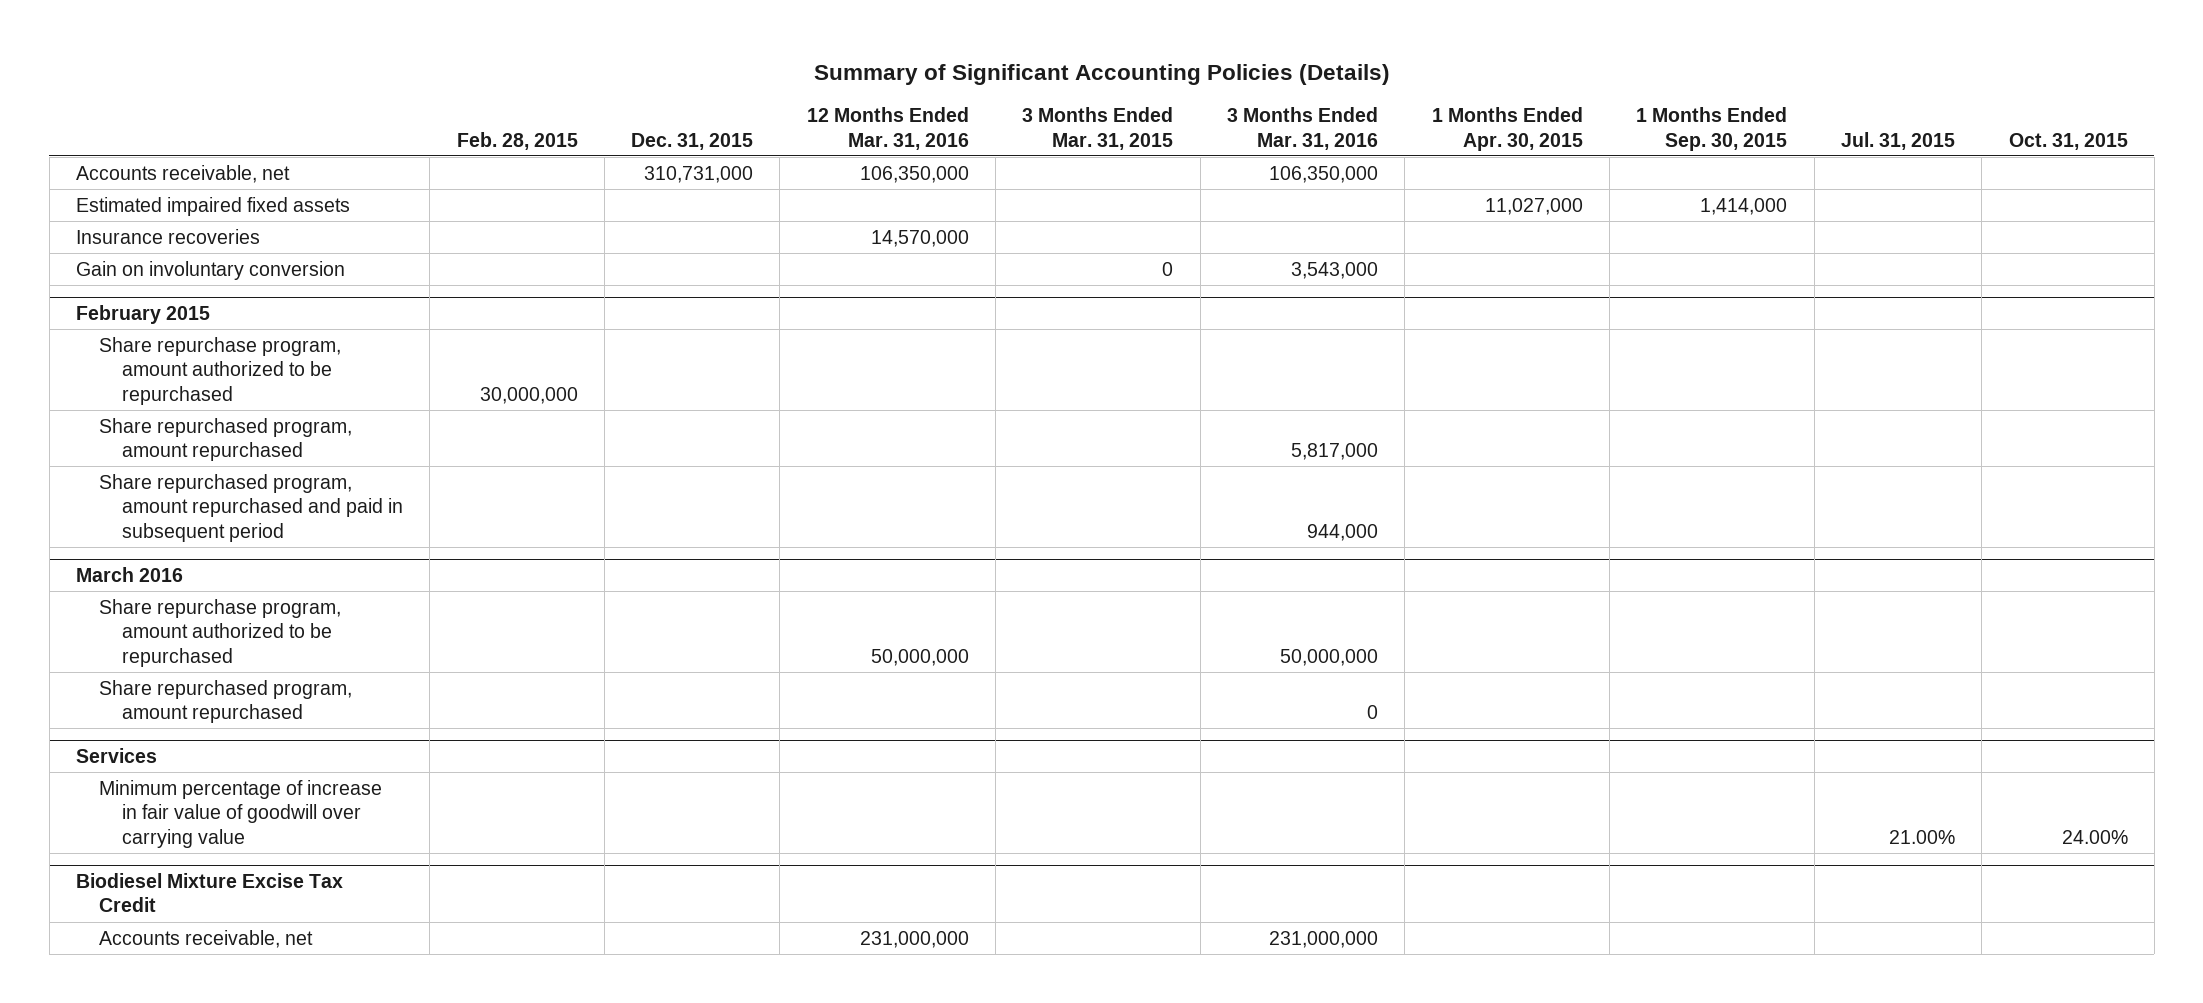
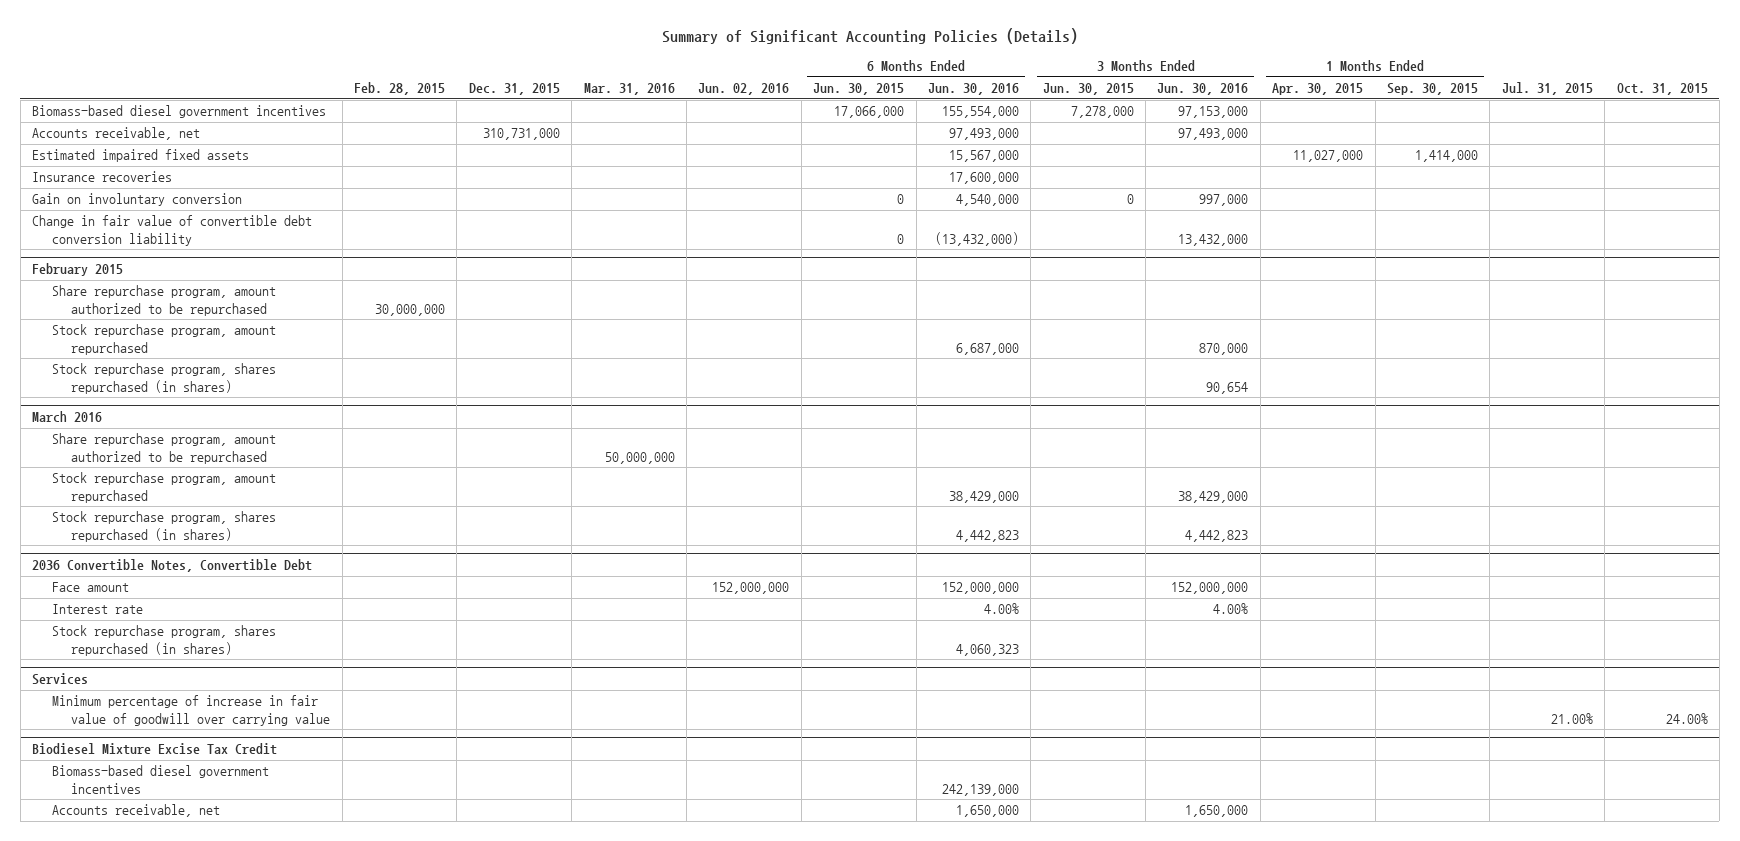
- | Feb. 28, 2015 | Dec. 31, 2015 | 12 Months Ended Mar. 31, 2016 | 3 Months Ended Mar. 31, 2015 | 3 Months Ended Mar. 31, 2016 | 1 Months Ended Apr. 30, 2015 | 1 Months Ended Sep. 30, 2015 | Jul. 31, 2015 | Oct. 31, 2015
+ | Feb. 28, 2015 | Dec. 31, 2015 | Mar. 31, 2016 | Jun. 02, 2016 | 6 Months Ended Jun. 30, 2015 | 6 Months Ended Jun. 30, 2016 | 3 Months Ended Jun. 30, 2015 | 3 Months Ended Jun. 30, 2016 | 1 Months Ended Apr. 30, 2015 | 1 Months Ended Sep. 30, 2015 | Jul. 31, 2015 | Oct. 31, 2015
+ Biomass-based diesel government incentives | | | | | 17,066,000 | 155,554,000 | 7,278,000 | 97,153,000 | | | |
+ Change in fair value of convertible debt conversion liability | | | | | 0 | (13,432,000) | | 13,432,000 | | | |
@ February 2015
- Share repurchased program, amount repurchased | | | | | 5,817,000 | | | |
- Share repurchased program, amount repurchased and paid in subsequent period | | | | | 944,000 | | | |
+ Stock repurchase program, amount repurchased | | | | | | 6,687,000 | | 870,000 | | | |
+ Stock repurchase program, shares repurchased (in shares) | | | | | | | | 90,654 | | | |
@ March 2016
- Share repurchased program, amount repurchased | | | | | 0 | | | |
+ Stock repurchase program, amount repurchased | | | | | | 38,429,000 | | 38,429,000 | | | |
+ Stock repurchase program, shares repurchased (in shares) | | | | | | 4,442,823 | | 4,442,823 | | | |
+ 2036 Convertible Notes, Convertible Debt
+ Face amount | | | | 152,000,000 | | 152,000,000 | | 152,000,000 | | | |
+ Interest rate | | | | | | 4.00% | | 4.00% | | | |
+ Stock repurchase program, shares repurchased (in shares) | | | | | | 4,060,323 | | | | | |
@ Biodiesel Mixture Excise Tax Credit
+ Biomass-based diesel government incentives | | | | | | 242,139,000 | | | | | |

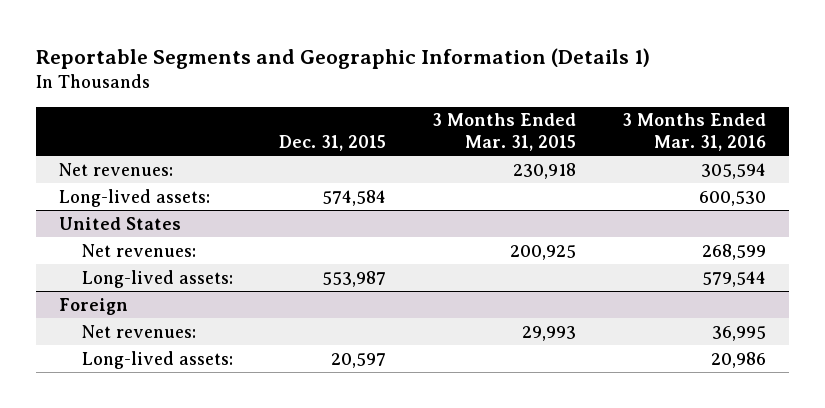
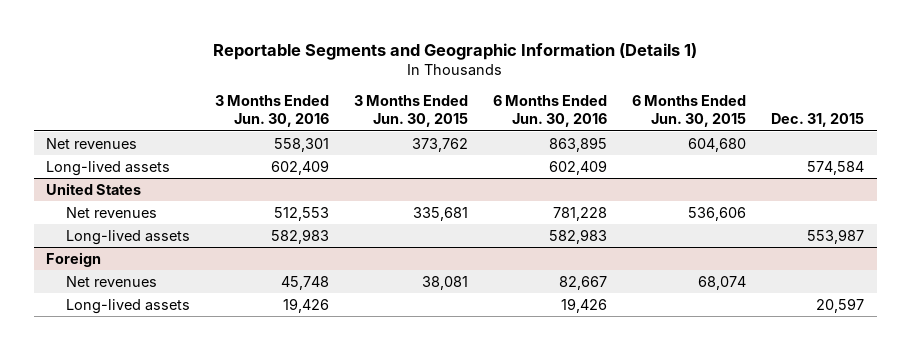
- | Dec. 31, 2015 | 3 Months Ended Mar. 31, 2015 | 3 Months Ended Mar. 31, 2016
+ | 3 Months Ended Jun. 30, 2016 | 3 Months Ended Jun. 30, 2015 | 6 Months Ended Jun. 30, 2016 | 6 Months Ended Jun. 30, 2015 | Dec. 31, 2015
- Net revenues: | | 230,918 | 305,594
- Long-lived assets: | 574,584 | | 600,530
+ Net revenues | 558,301 | 373,762 | 863,895 | 604,680 |
+ Long-lived assets | 602,409 | | 602,409 | | 574,584
@ United States
- Net revenues: | | 200,925 | 268,599
- Long-lived assets: | 553,987 | | 579,544
+ Net revenues | 512,553 | 335,681 | 781,228 | 536,606 |
+ Long-lived assets | 582,983 | | 582,983 | | 553,987
@ Foreign
- Net revenues: | | 29,993 | 36,995
- Long-lived assets: | 20,597 | | 20,986
+ Net revenues | 45,748 | 38,081 | 82,667 | 68,074 |
+ Long-lived assets | 19,426 | | 19,426 | | 20,597

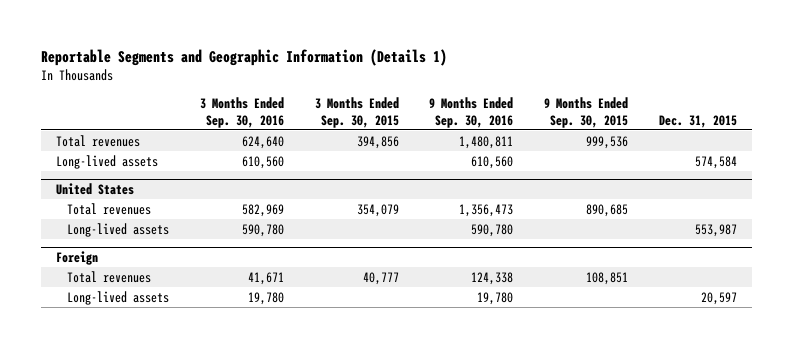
- | 3 Months Ended Jun. 30, 2016 | 3 Months Ended Jun. 30, 2015 | 6 Months Ended Jun. 30, 2016 | 6 Months Ended Jun. 30, 2015 | Dec. 31, 2015
+ | 3 Months Ended Sep. 30, 2016 | 3 Months Ended Sep. 30, 2015 | 9 Months Ended Sep. 30, 2016 | 9 Months Ended Sep. 30, 2015 | Dec. 31, 2015
- Net revenues | 558,301 | 373,762 | 863,895 | 604,680 |
+ Total revenues | 624,640 | 394,856 | 1,480,811 | 999,536 |
@ United States
- Net revenues | 512,553 | 335,681 | 781,228 | 536,606 |
+ Total revenues | 582,969 | 354,079 | 1,356,473 | 890,685 |
@ Foreign
- Net revenues | 45,748 | 38,081 | 82,667 | 68,074 |
+ Total revenues | 41,671 | 40,777 | 124,338 | 108,851 |

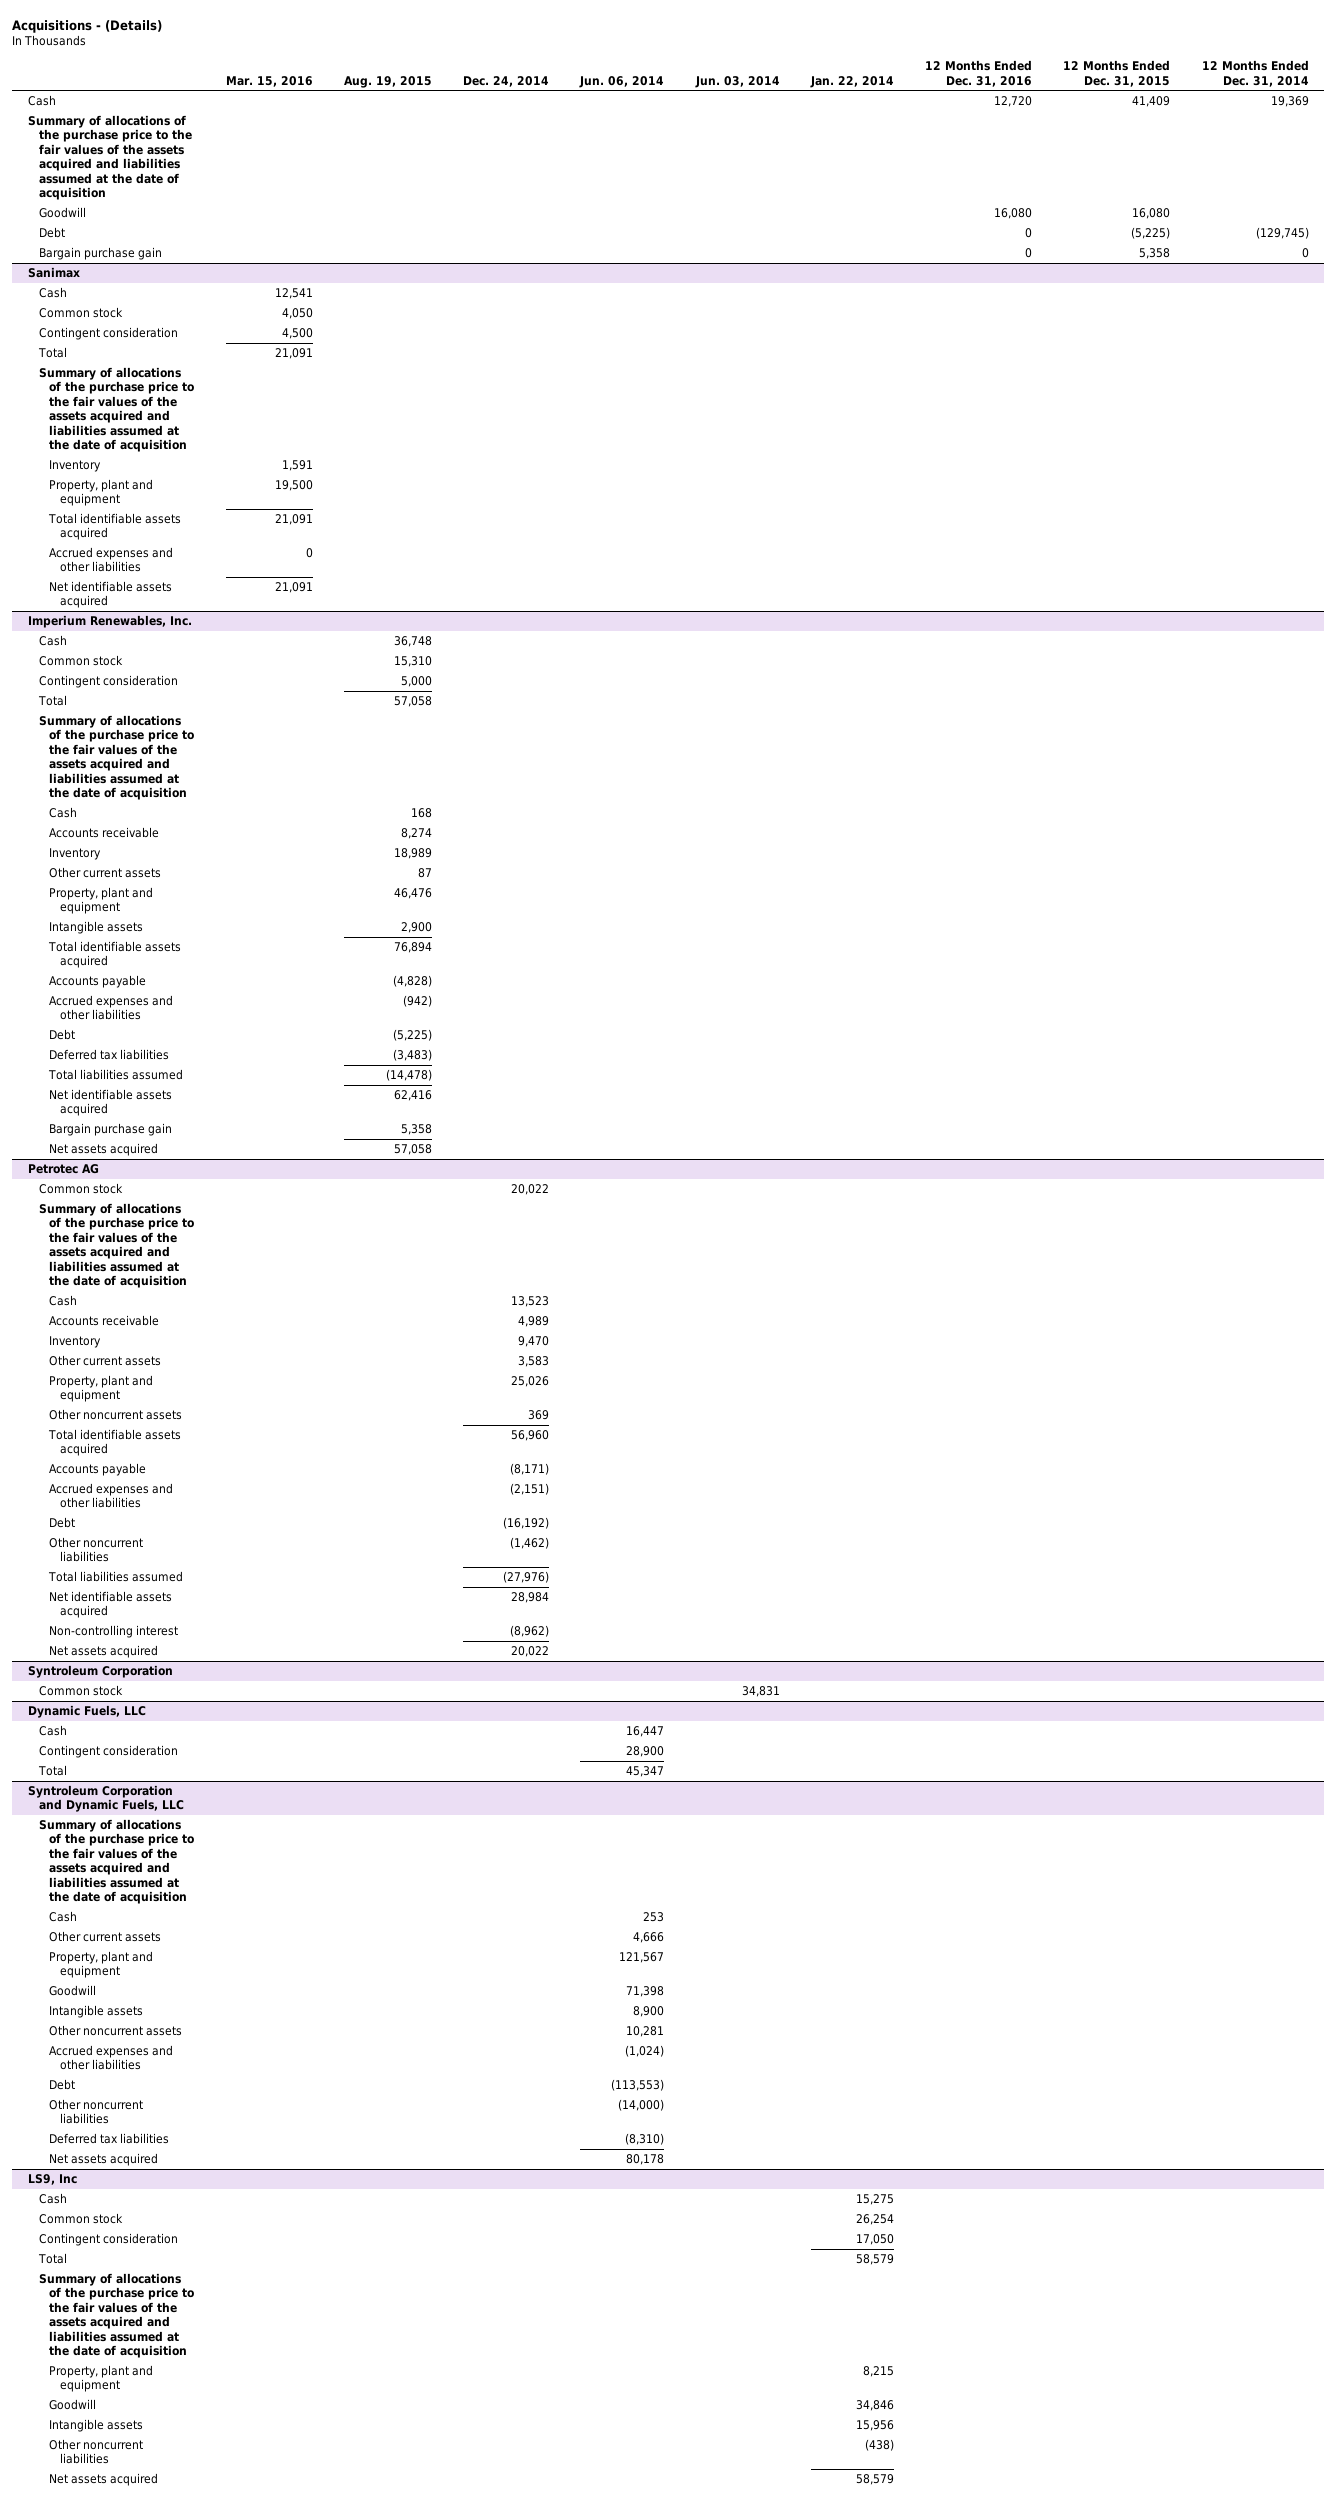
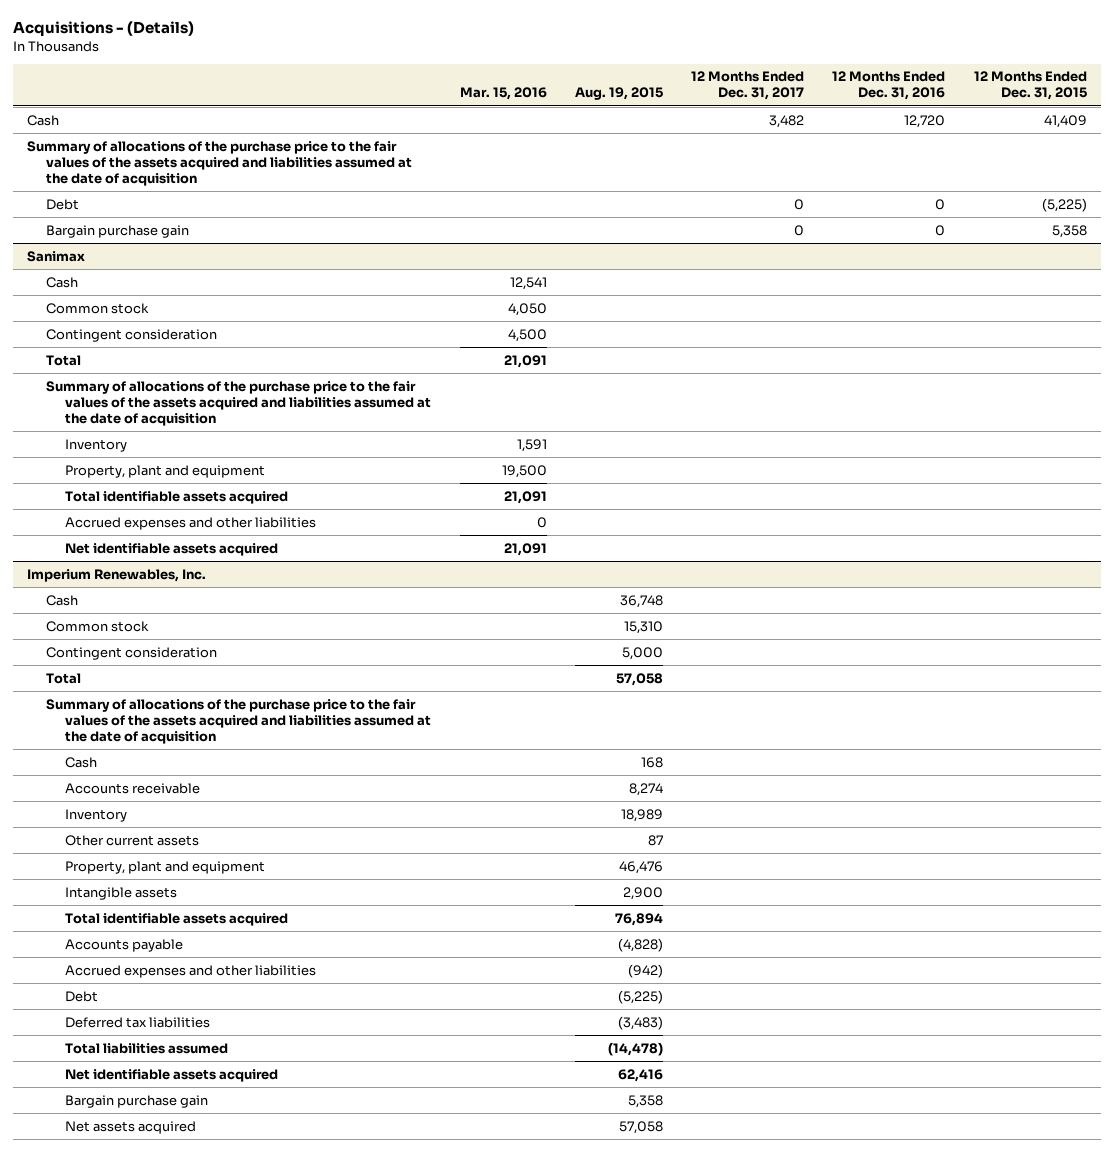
- | Mar. 15, 2016 | Aug. 19, 2015 | Dec. 24, 2014 | Jun. 06, 2014 | Jun. 03, 2014 | Jan. 22, 2014 | 12 Months Ended Dec. 31, 2016 | 12 Months Ended Dec. 31, 2015 | 12 Months Ended Dec. 31, 2014
+ | Mar. 15, 2016 | Aug. 19, 2015 | 12 Months Ended Dec. 31, 2017 | 12 Months Ended Dec. 31, 2016 | 12 Months Ended Dec. 31, 2015
- Goodwill | | | | | | | 16,080 | 16,080 |
- Petrotec AG
- Common stock | | | 20,022 | | | | | |
- Summary of allocations of the purchase price to the fair values of the assets acquired and liabilities assumed at the date of acquisition
- Cash | | | 13,523 | | | | | |
- Accounts receivable | | | 4,989 | | | | | |
- Inventory | | | 9,470 | | | | | |
- Other current assets | | | 3,583 | | | | | |
- Property, plant and equipment | | | 25,026 | | | | | |
- Other noncurrent assets | | | 369 | | | | | |
- Total identifiable assets acquired | | | 56,960 | | | | | |
- Accounts payable | | | (8,171) | | | | | |
- Accrued expenses and other liabilities | | | (2,151) | | | | | |
- Debt | | | (16,192) | | | | | |
- Other noncurrent liabilities | | | (1,462) | | | | | |
- Total liabilities assumed | | | (27,976) | | | | | |
- Net identifiable assets acquired | | | 28,984 | | | | | |
- Non-controlling interest | | | (8,962) | | | | | |
- Net assets acquired | | | 20,022 | | | | | |
- Syntroleum Corporation
- Common stock | | | | | 34,831 | | | |
- Dynamic Fuels, LLC
- Cash | | | | 16,447 | | | | |
- Contingent consideration | | | | 28,900 | | | | |
- Total | | | | 45,347 | | | | |
- Syntroleum Corporation and Dynamic Fuels, LLC
- Summary of allocations of the purchase price to the fair values of the assets acquired and liabilities assumed at the date of acquisition
- Cash | | | | 253 | | | | |
- Other current assets | | | | 4,666 | | | | |
- Property, plant and equipment | | | | 121,567 | | | | |
- Goodwill | | | | 71,398 | | | | |
- Intangible assets | | | | 8,900 | | | | |
- Other noncurrent assets | | | | 10,281 | | | | |
- Accrued expenses and other liabilities | | | | (1,024) | | | | |
- Debt | | | | (113,553) | | | | |
- Other noncurrent liabilities | | | | (14,000) | | | | |
- Deferred tax liabilities | | | | (8,310) | | | | |
- Net assets acquired | | | | 80,178 | | | | |
- LS9, Inc
- Cash | | | | | | 15,275 | | |
- Common stock | | | | | | 26,254 | | |
- Contingent consideration | | | | | | 17,050 | | |
- Total | | | | | | 58,579 | | |
- Summary of allocations of the purchase price to the fair values of the assets acquired and liabilities assumed at the date of acquisition
- Property, plant and equipment | | | | | | 8,215 | | |
- Goodwill | | | | | | 34,846 | | |
- Intangible assets | | | | | | 15,956 | | |
- Other noncurrent liabilities | | | | | | (438) | | |
- Net assets acquired | | | | | | 58,579 | | |

